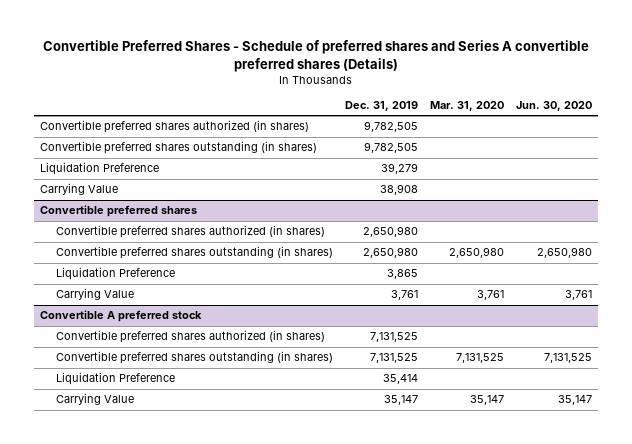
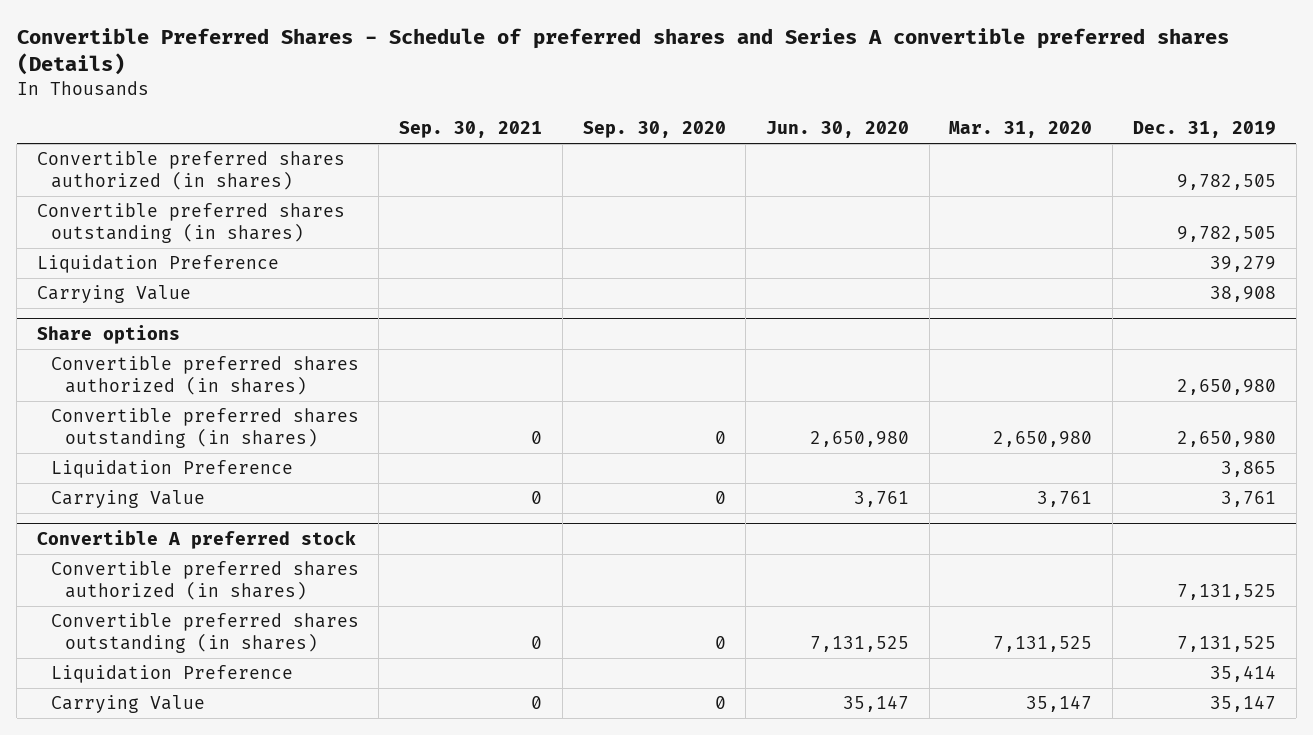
- | Dec. 31, 2019 | Mar. 31, 2020 | Jun. 30, 2020
+ | Sep. 30, 2021 | Sep. 30, 2020 | Jun. 30, 2020 | Mar. 31, 2020 | Dec. 31, 2019
- Convertible preferred shares
+ Share options

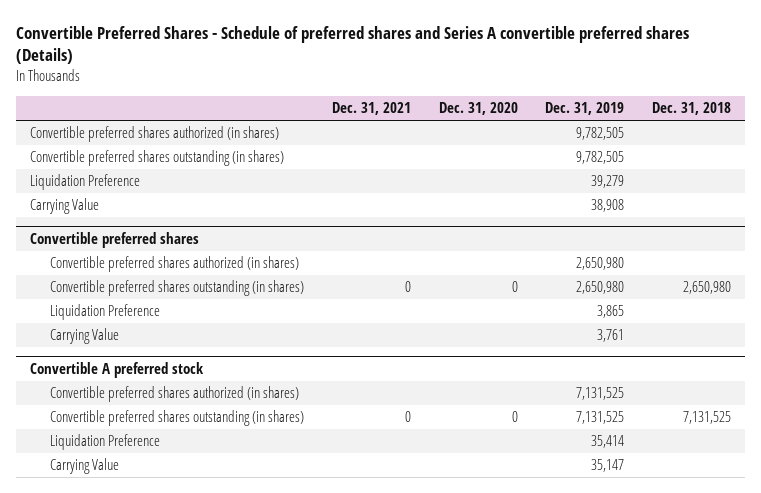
- | Sep. 30, 2021 | Sep. 30, 2020 | Jun. 30, 2020 | Mar. 31, 2020 | Dec. 31, 2019
+ | Dec. 31, 2021 | Dec. 31, 2020 | Dec. 31, 2019 | Dec. 31, 2018
- Share options
+ Convertible preferred shares

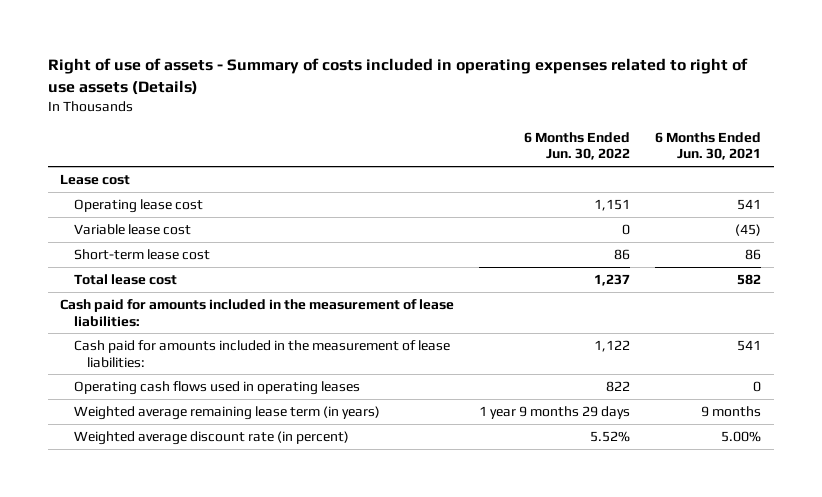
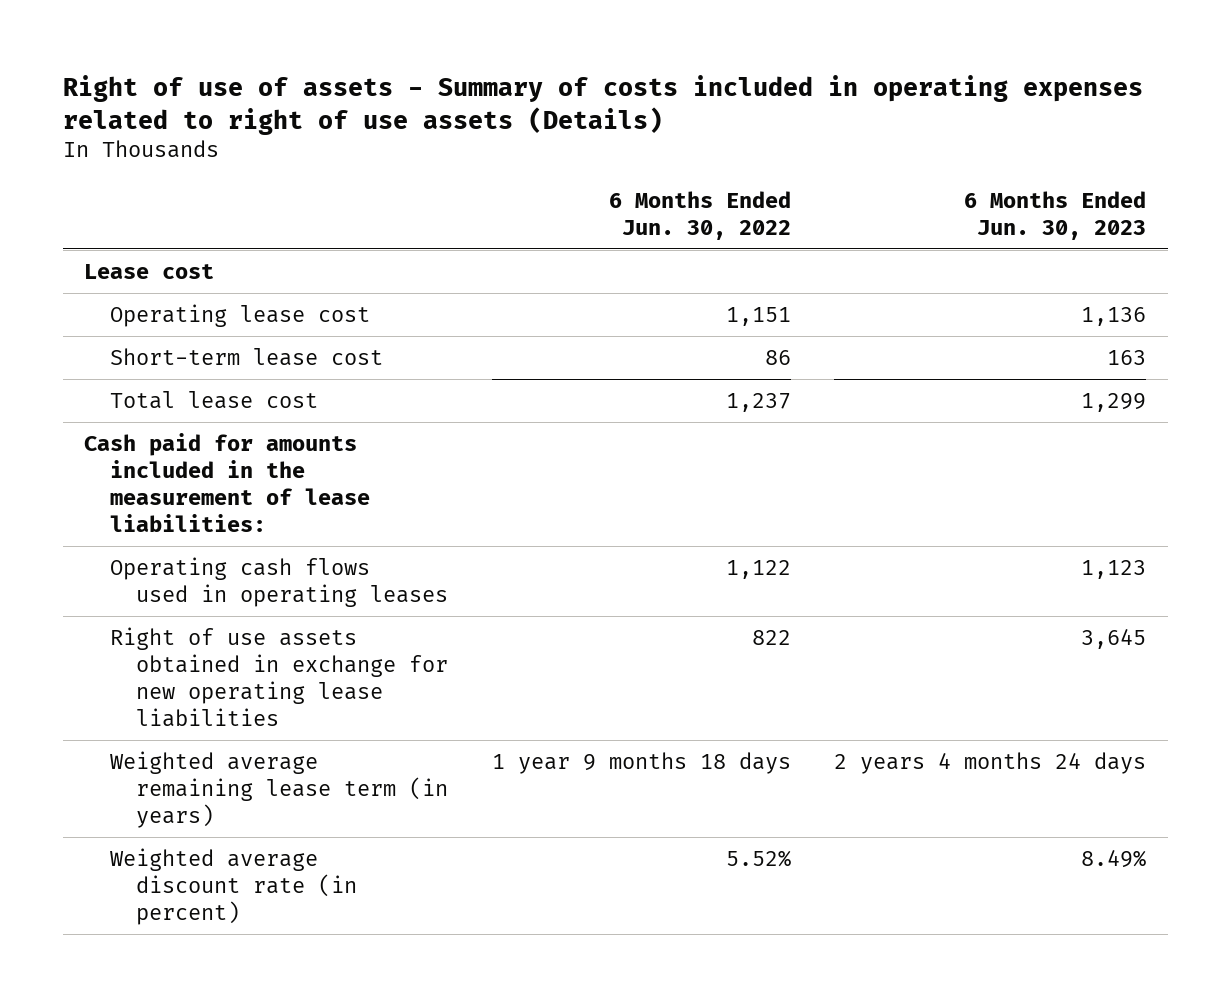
- | 6 Months Ended Jun. 30, 2022 | 6 Months Ended Jun. 30, 2021
+ | 6 Months Ended Jun. 30, 2022 | 6 Months Ended Jun. 30, 2023
- Variable lease cost | 0 | (45)
- Cash paid for amounts included in the measurement of lease liabilities: | 1,122 | 541
- Operating cash flows used in operating leases | 822 | 0
- Weighted average remaining lease term (in years) | 1 year 9 months 29 days | 9 months
+ Operating cash flows used in operating leases | 1,122 | 1,123
+ Right of use assets obtained in exchange for new operating lease liabilities | 822 | 3,645
+ Weighted average remaining lease term (in years) | 1 year 9 months 18 days | 2 years 4 months 24 days

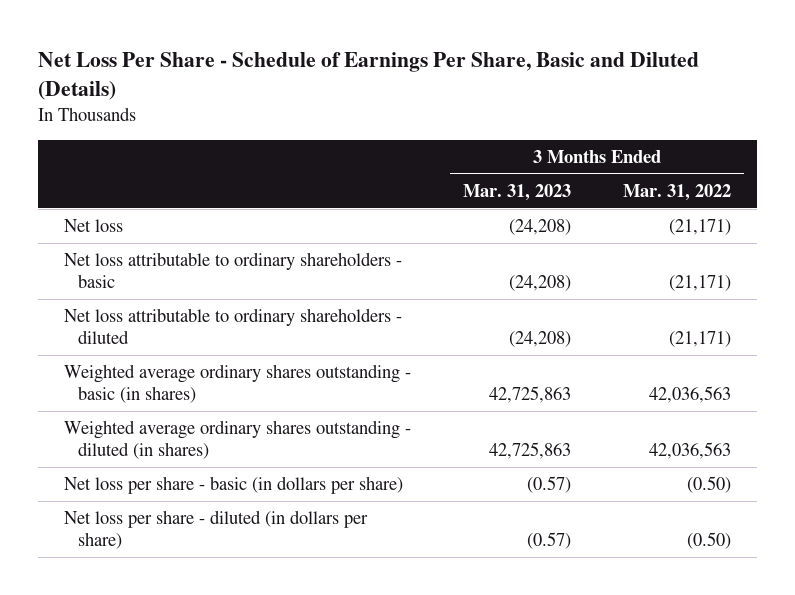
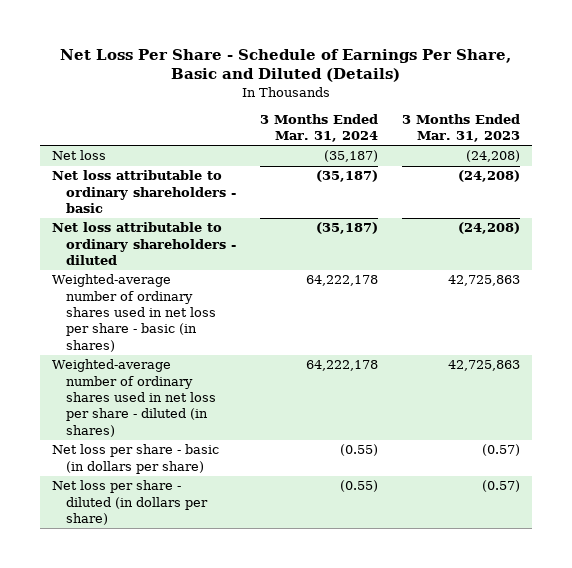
- | 3 Months Ended Mar. 31, 2023 | 3 Months Ended Mar. 31, 2022
+ | 3 Months Ended Mar. 31, 2024 | 3 Months Ended Mar. 31, 2023
- Weighted average ordinary shares outstanding - basic (in shares) | 42,725,863 | 42,036,563
- Weighted average ordinary shares outstanding - diluted (in shares) | 42,725,863 | 42,036,563
+ Weighted-average number of ordinary shares used in net loss per share - basic (in shares) | 64,222,178 | 42,725,863
+ Weighted-average number of ordinary shares used in net loss per share - diluted (in shares) | 64,222,178 | 42,725,863

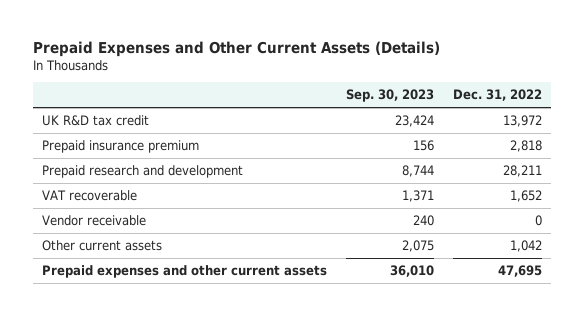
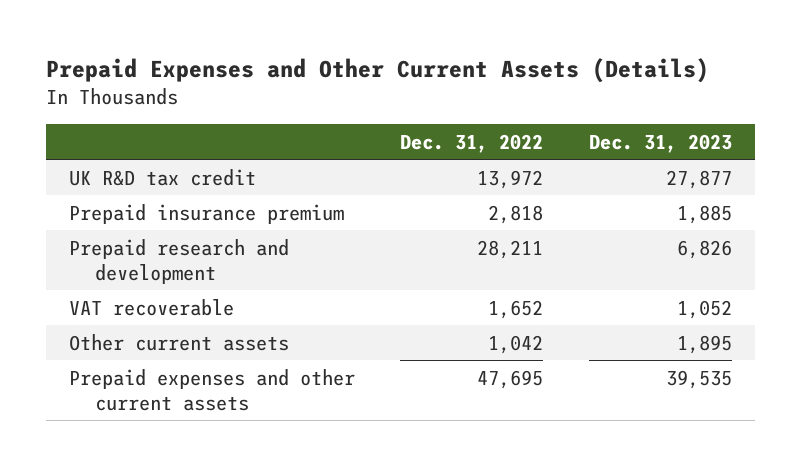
- | Sep. 30, 2023 | Dec. 31, 2022
+ | Dec. 31, 2022 | Dec. 31, 2023
- Vendor receivable | 240 | 0

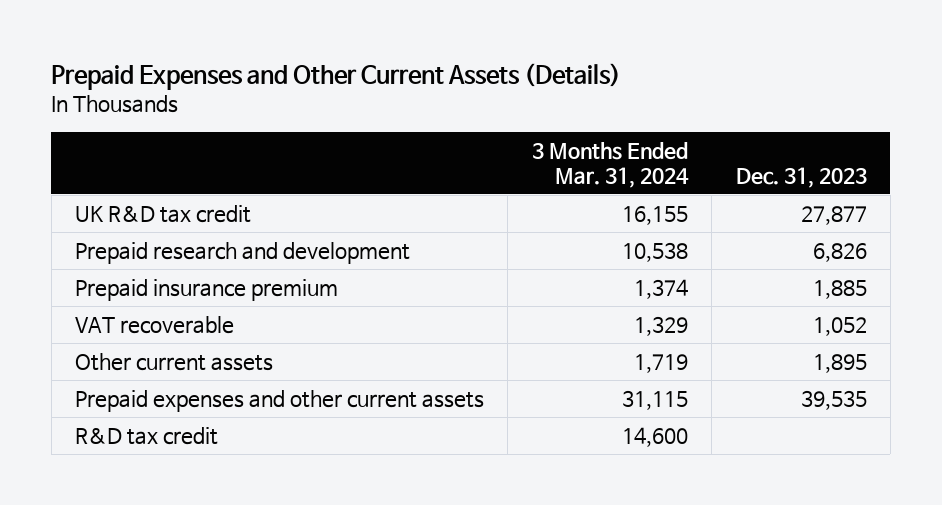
- | Dec. 31, 2022 | Dec. 31, 2023
+ | 3 Months Ended Mar. 31, 2024 | Dec. 31, 2023
moved down: Prepaid insurance premium | 1,374 | 1,885
+ R&D tax credit | 14,600 |

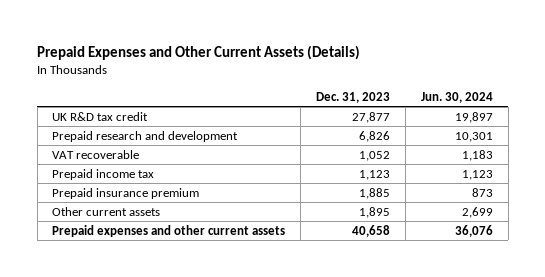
- | 3 Months Ended Mar. 31, 2024 | Dec. 31, 2023
+ | Dec. 31, 2023 | Jun. 30, 2024
+ Prepaid income tax | 1,123 | 1,123
moved down: Prepaid insurance premium | 1,885 | 873
- Prepaid expenses and other current assets | 31,115 | 39,535
- R&D tax credit | 14,600 |
+ Prepaid expenses and other current assets | 40,658 | 36,076

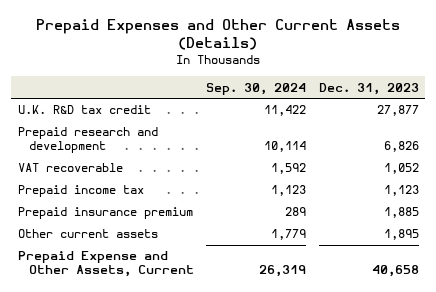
- | Dec. 31, 2023 | Jun. 30, 2024
+ | Sep. 30, 2024 | Dec. 31, 2023
- UK R&D tax credit | 27,877 | 19,897
+ U.K. R&D tax credit | 11,422 | 27,877
- Prepaid expenses and other current assets | 40,658 | 36,076
+ Prepaid Expense and Other Assets, Current | 26,319 | 40,658

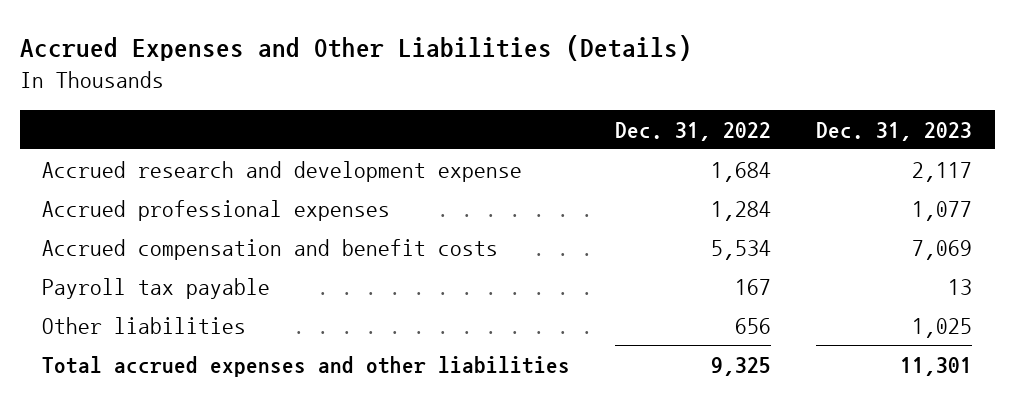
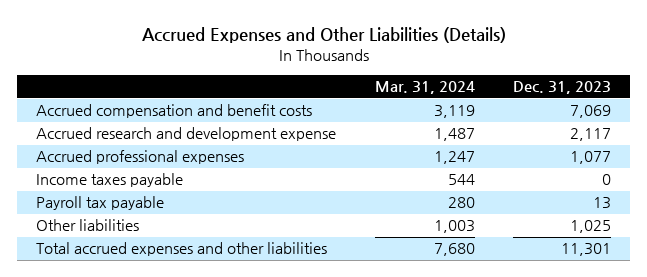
- | Dec. 31, 2022 | Dec. 31, 2023
+ | Mar. 31, 2024 | Dec. 31, 2023
moved up: Accrued compensation and benefit costs | 3,119 | 7,069
+ Income taxes payable | 544 | 0

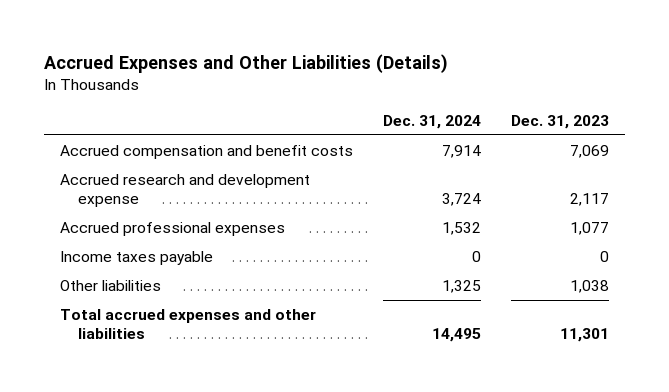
- | Mar. 31, 2024 | Dec. 31, 2023
+ | Dec. 31, 2024 | Dec. 31, 2023
- Payroll tax payable | 280 | 13
- Other liabilities | 1,003 | 1,025
+ Other liabilities | 1,325 | 1,038

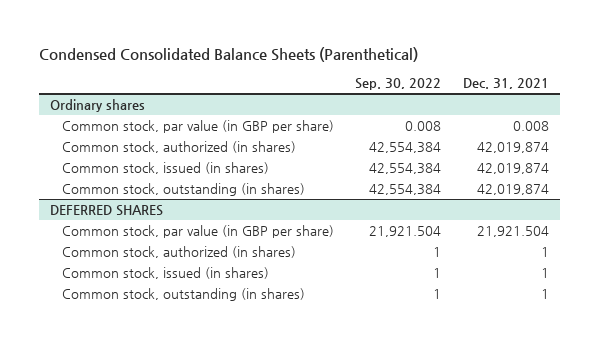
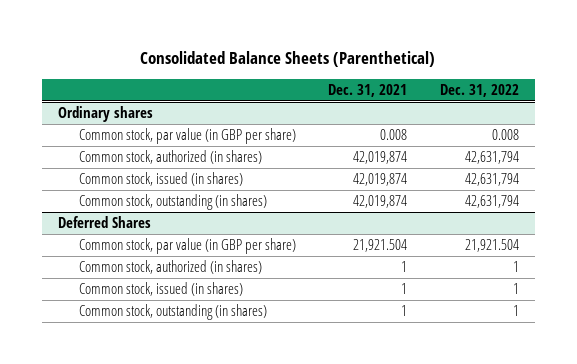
- Condensed Consolidated Balance Sheets (Parenthetical)
+ Consolidated Balance Sheets (Parenthetical)
- | Sep. 30, 2022 | Dec. 31, 2021
+ | Dec. 31, 2021 | Dec. 31, 2022
- DEFERRED SHARES
+ Deferred Shares

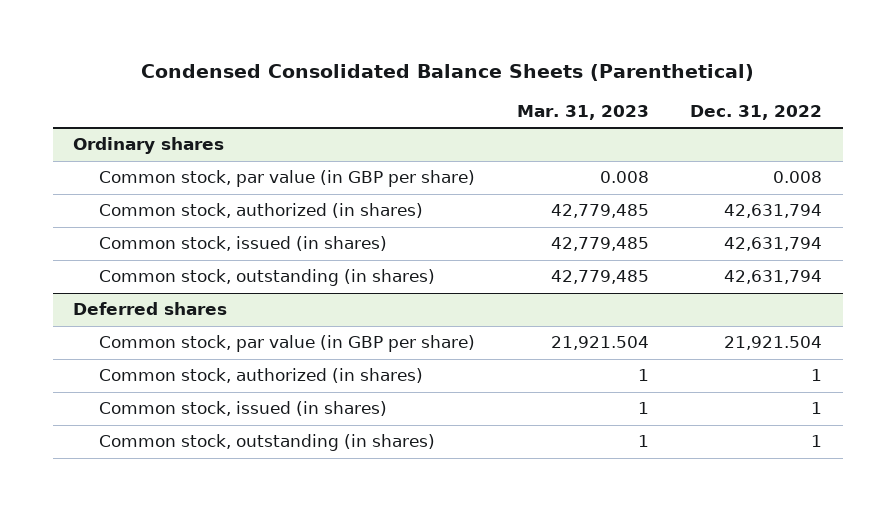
- Consolidated Balance Sheets (Parenthetical)
+ Condensed Consolidated Balance Sheets (Parenthetical)
- | Dec. 31, 2021 | Dec. 31, 2022
+ | Mar. 31, 2023 | Dec. 31, 2022
- Deferred Shares
+ Deferred shares

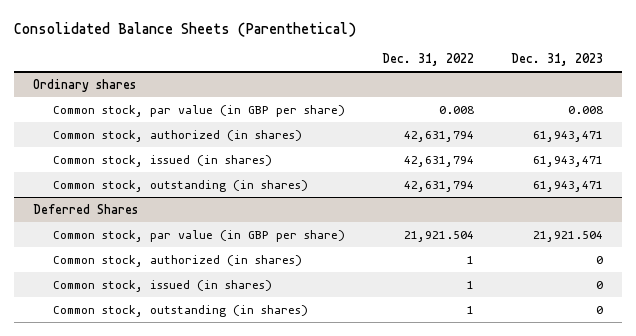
- Condensed Consolidated Balance Sheets (Parenthetical)
+ Consolidated Balance Sheets (Parenthetical)
- | Mar. 31, 2023 | Dec. 31, 2022
+ | Dec. 31, 2022 | Dec. 31, 2023
- Deferred shares
+ Deferred Shares

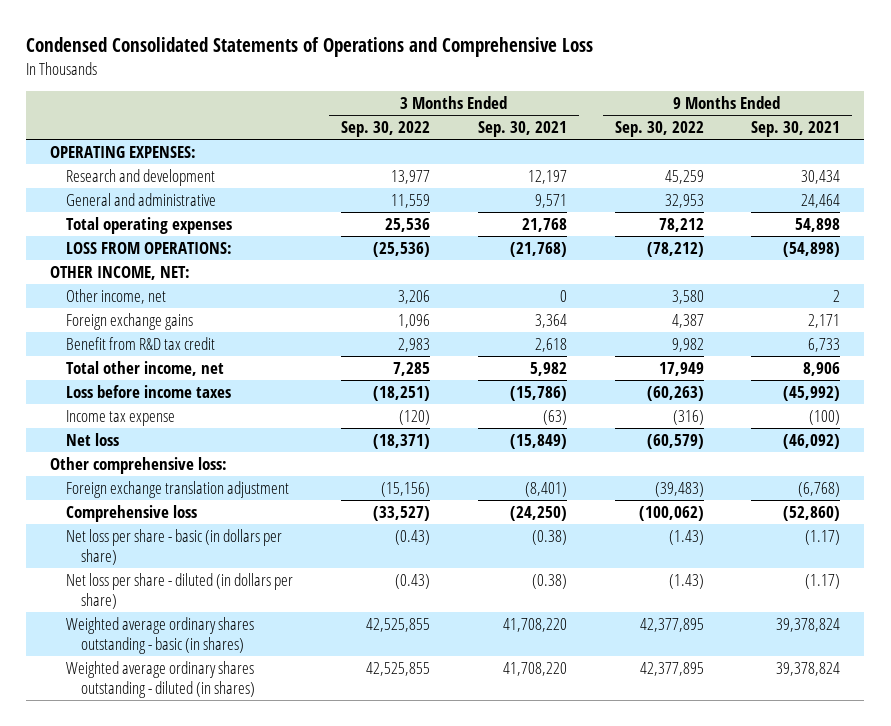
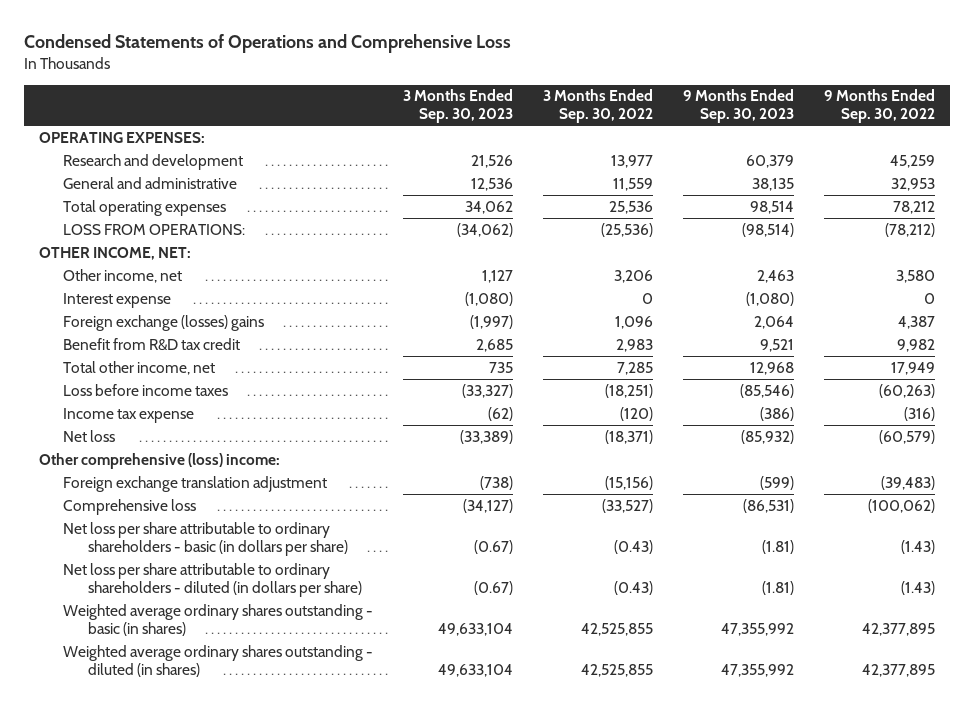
- Condensed Consolidated Statements of Operations and Comprehensive Loss
+ Condensed Statements of Operations and Comprehensive Loss
- | 3 Months Ended Sep. 30, 2022 | 3 Months Ended Sep. 30, 2021 | 9 Months Ended Sep. 30, 2022 | 9 Months Ended Sep. 30, 2021
+ | 3 Months Ended Sep. 30, 2023 | 3 Months Ended Sep. 30, 2022 | 9 Months Ended Sep. 30, 2023 | 9 Months Ended Sep. 30, 2022
- Foreign exchange gains | 1,096 | 3,364 | 4,387 | 2,171
+ Interest expense | (1,080) | 0 | (1,080) | 0
+ Foreign exchange (losses) gains | (1,997) | 1,096 | 2,064 | 4,387
- Other comprehensive loss:
+ Other comprehensive (loss) income:
- Net loss per share - basic (in dollars per share) | (0.43) | (0.38) | (1.43) | (1.17)
- Net loss per share - diluted (in dollars per share) | (0.43) | (0.38) | (1.43) | (1.17)
+ Net loss per share attributable to ordinary shareholders - basic (in dollars per share) | (0.67) | (0.43) | (1.81) | (1.43)
+ Net loss per share attributable to ordinary shareholders - diluted (in dollars per share) | (0.67) | (0.43) | (1.81) | (1.43)

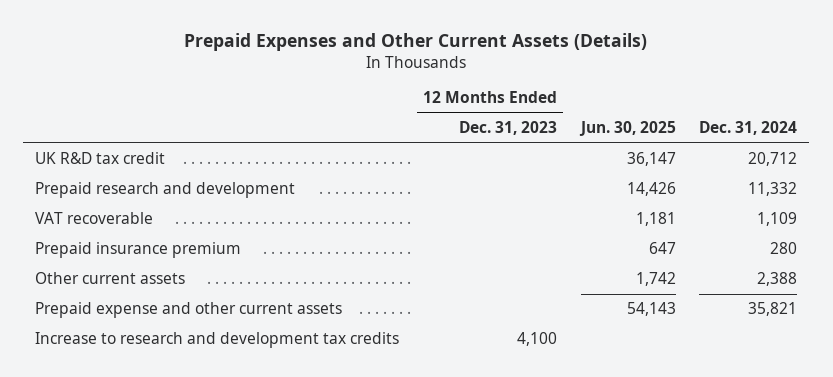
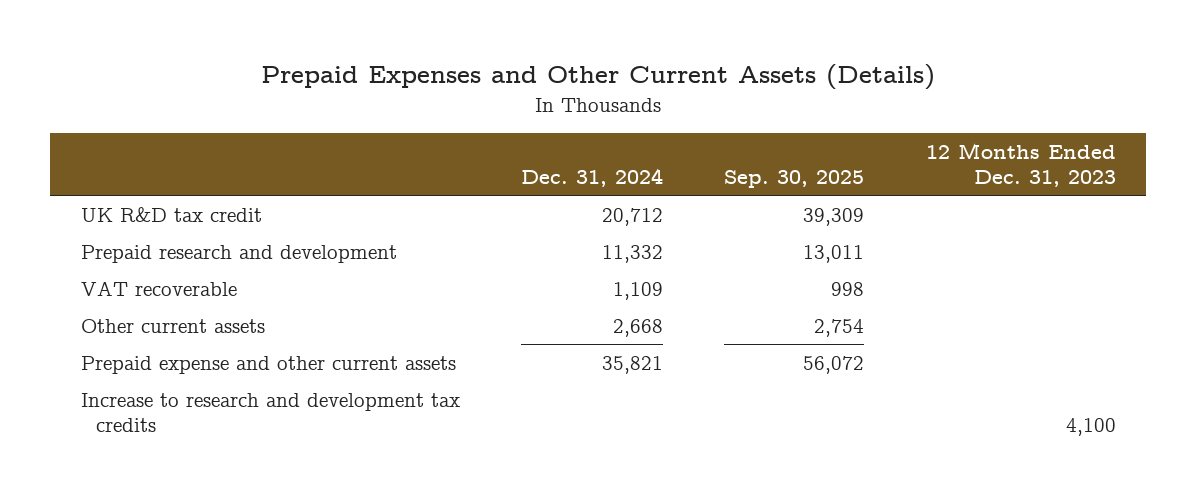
- | 12 Months Ended Dec. 31, 2023 | Jun. 30, 2025 | Dec. 31, 2024
+ | Dec. 31, 2024 | Sep. 30, 2025 | 12 Months Ended Dec. 31, 2023
- Prepaid insurance premium | | 647 | 280
- Other current assets | | 1,742 | 2,388
+ Other current assets | 2,668 | 2,754 |

